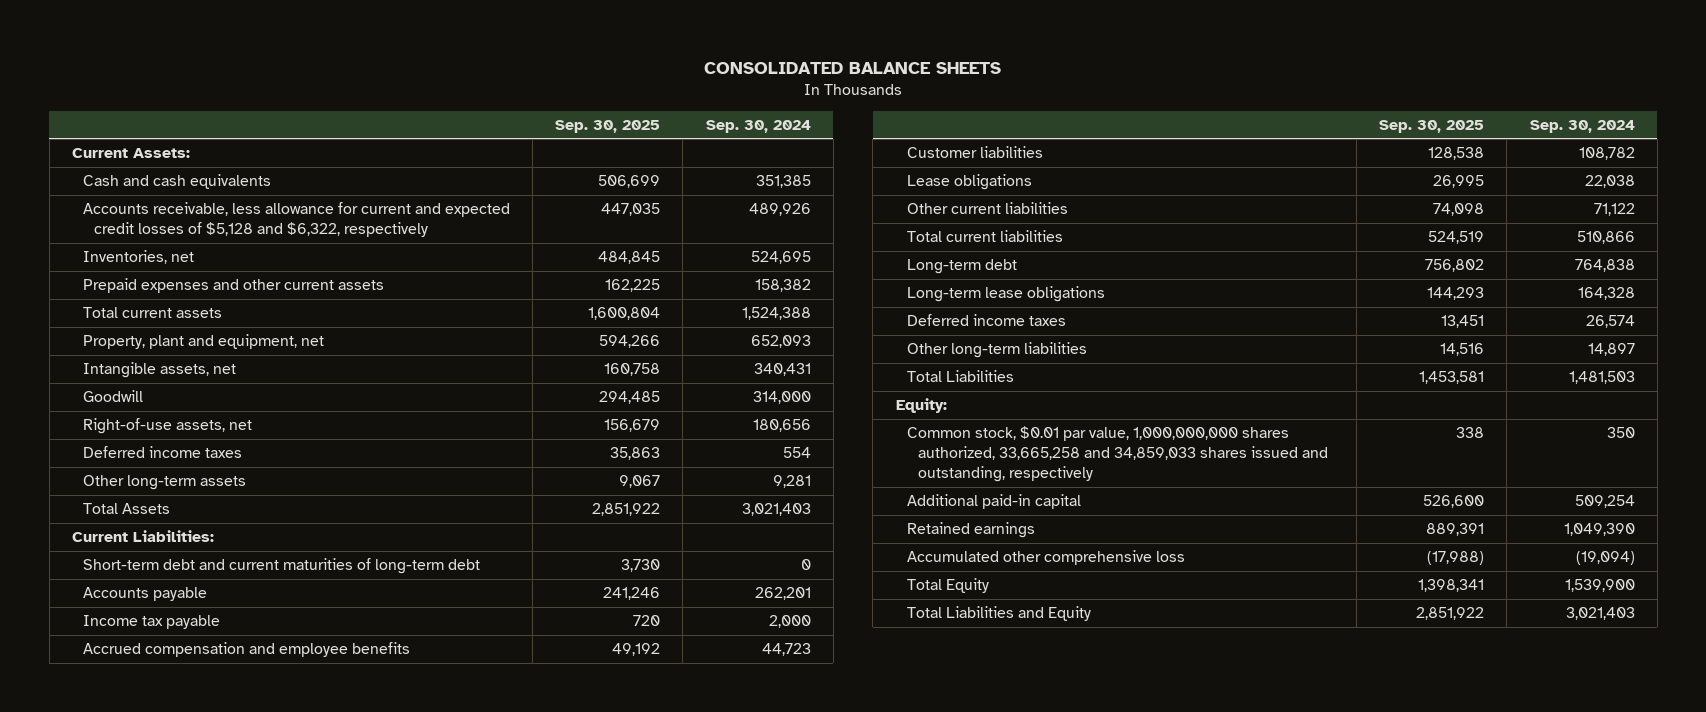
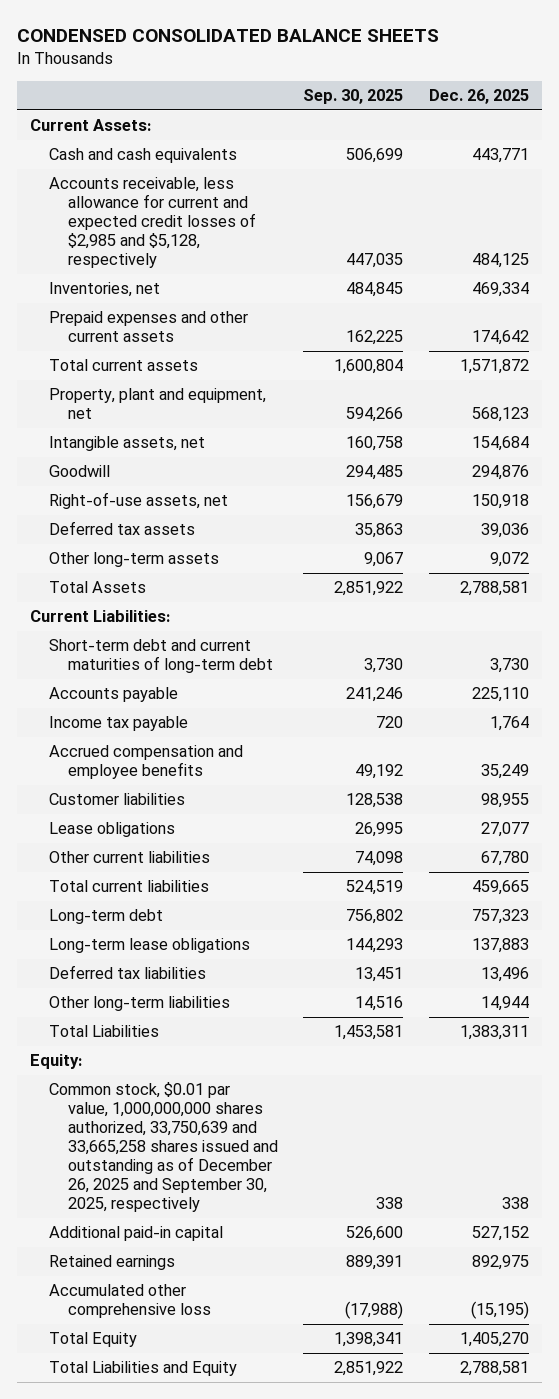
- CONSOLIDATED BALANCE SHEETS
+ CONDENSED CONSOLIDATED BALANCE SHEETS
- | Sep. 30, 2025 | Sep. 30, 2024
+ | Sep. 30, 2025 | Dec. 26, 2025
- Accounts receivable, less allowance for current and expected credit losses of $5,128 and $6,322, respectively | 447,035 | 489,926
+ Accounts receivable, less allowance for current and expected credit losses of $2,985 and $5,128, respectively | 447,035 | 484,125
- Deferred income taxes | 35,863 | 554
+ Deferred tax assets | 35,863 | 39,036
- Deferred income taxes | 13,451 | 26,574
+ Deferred tax liabilities | 13,451 | 13,496
- Common stock, $0.01 par value, 1,000,000,000 shares authorized, 33,665,258 and 34,859,033 shares issued and outstanding, respectively | 338 | 350
+ Common stock, $0.01 par value, 1,000,000,000 shares authorized, 33,750,639 and 33,665,258 shares issued and outstanding as of December 26, 2025 and September 30, 2025, respectively | 338 | 338

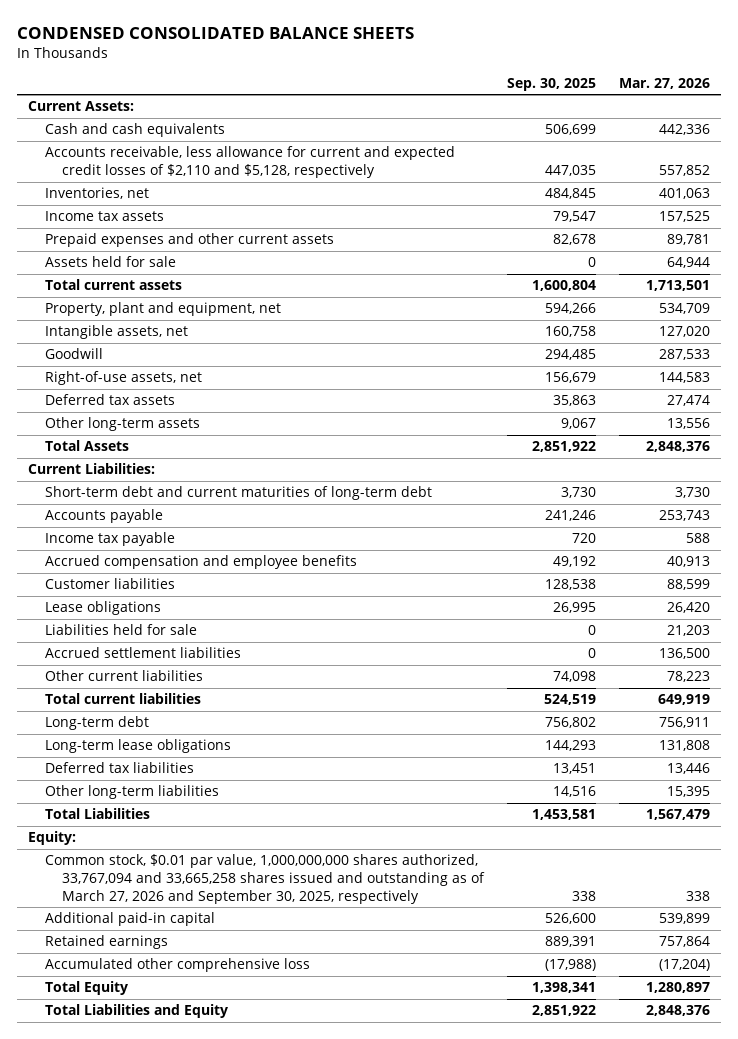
- | Sep. 30, 2025 | Dec. 26, 2025
+ | Sep. 30, 2025 | Mar. 27, 2026
- Accounts receivable, less allowance for current and expected credit losses of $2,985 and $5,128, respectively | 447,035 | 484,125
+ Accounts receivable, less allowance for current and expected credit losses of $2,110 and $5,128, respectively | 447,035 | 557,852
- Prepaid expenses and other current assets | 162,225 | 174,642
+ Income tax assets | 79,547 | 157,525
+ Prepaid expenses and other current assets | 82,678 | 89,781
+ Assets held for sale | 0 | 64,944
+ Liabilities held for sale | 0 | 21,203
+ Accrued settlement liabilities | 0 | 136,500
- Common stock, $0.01 par value, 1,000,000,000 shares authorized, 33,750,639 and 33,665,258 shares issued and outstanding as of December 26, 2025 and September 30, 2025, respectively | 338 | 338
+ Common stock, $0.01 par value, 1,000,000,000 shares authorized, 33,767,094 and 33,665,258 shares issued and outstanding as of March 27, 2026 and September 30, 2025, respectively | 338 | 338

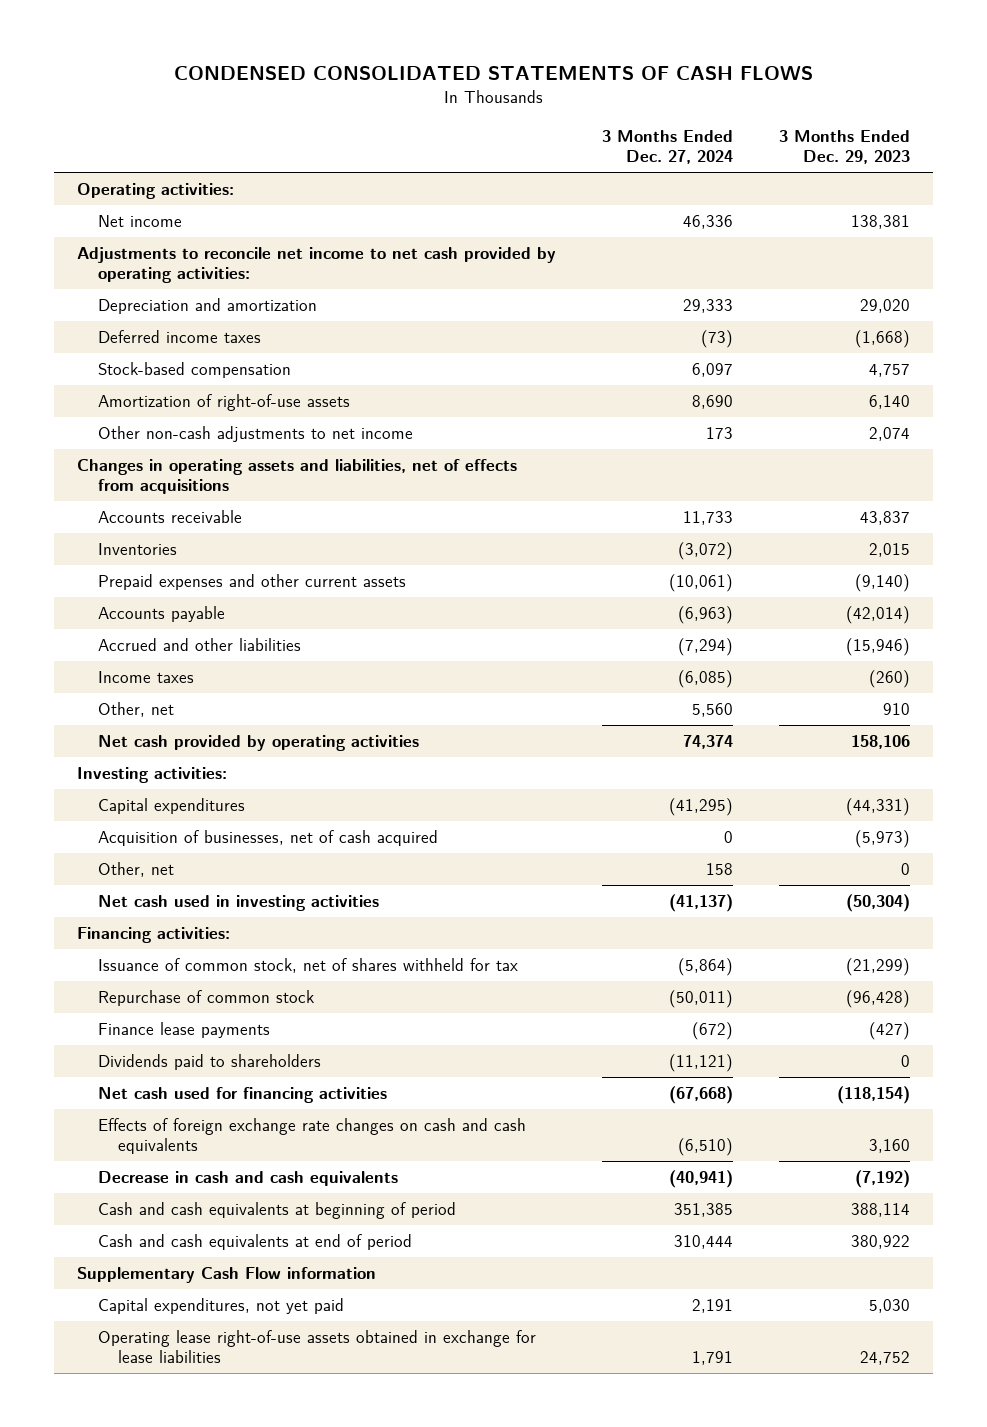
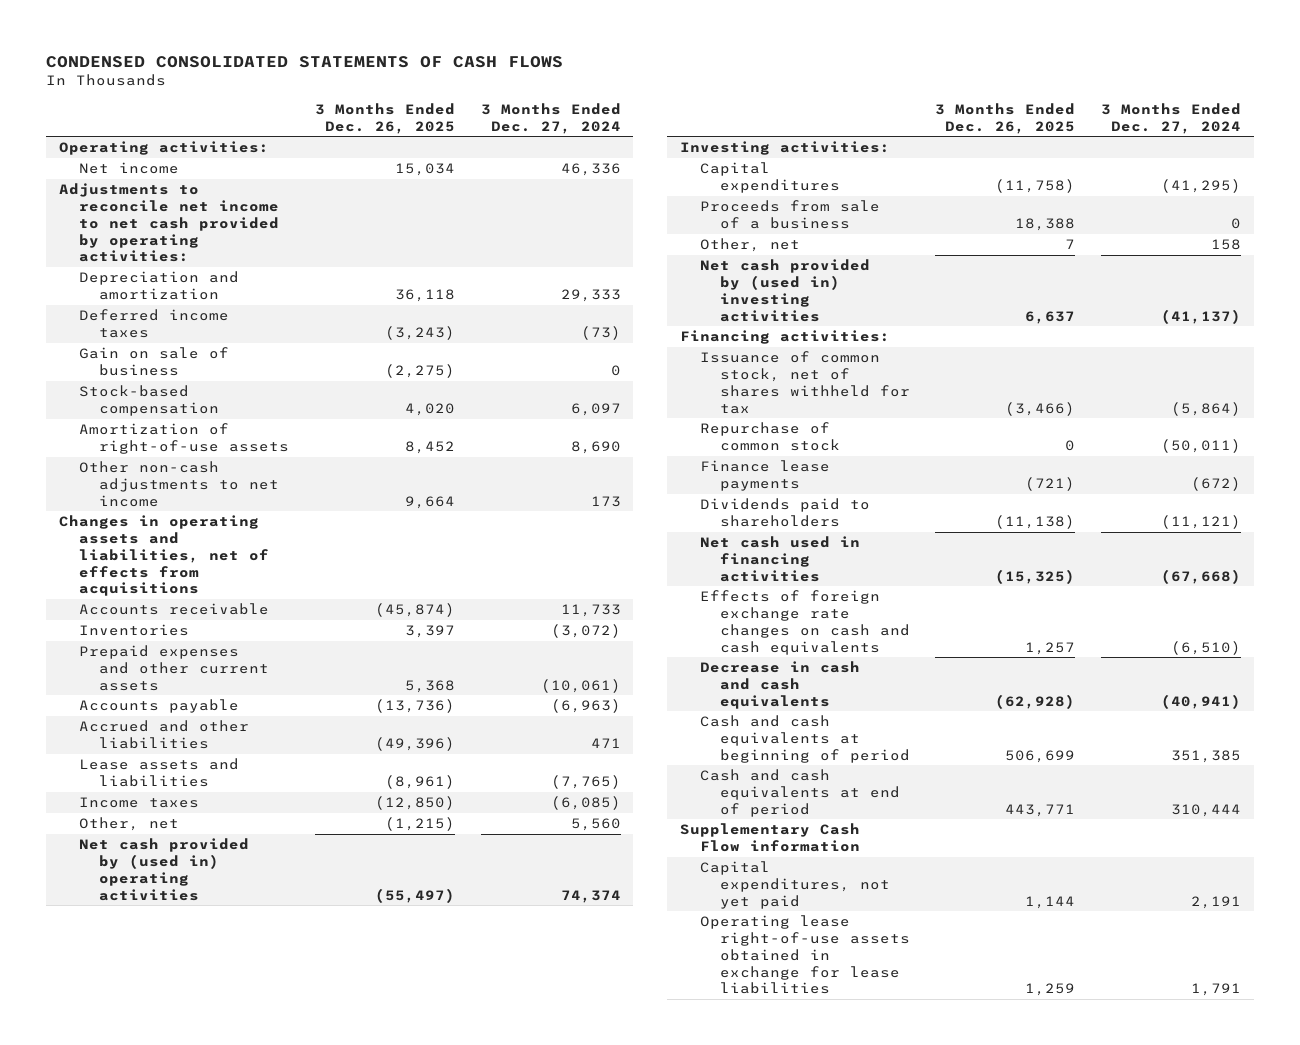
- | 3 Months Ended Dec. 27, 2024 | 3 Months Ended Dec. 29, 2023
+ | 3 Months Ended Dec. 26, 2025 | 3 Months Ended Dec. 27, 2024
+ Gain on sale of business | (2,275) | 0
- Accrued and other liabilities | (7,294) | (15,946)
+ Accrued and other liabilities | (49,396) | 471
+ Lease assets and liabilities | (8,961) | (7,765)
- Net cash provided by operating activities | 74,374 | 158,106
+ Net cash provided by (used in) operating activities | (55,497) | 74,374
- Acquisition of businesses, net of cash acquired | 0 | (5,973)
+ Proceeds from sale of a business | 18,388 | 0
- Net cash used in investing activities | (41,137) | (50,304)
+ Net cash provided by (used in) investing activities | 6,637 | (41,137)
- Net cash used for financing activities | (67,668) | (118,154)
+ Net cash used in financing activities | (15,325) | (67,668)

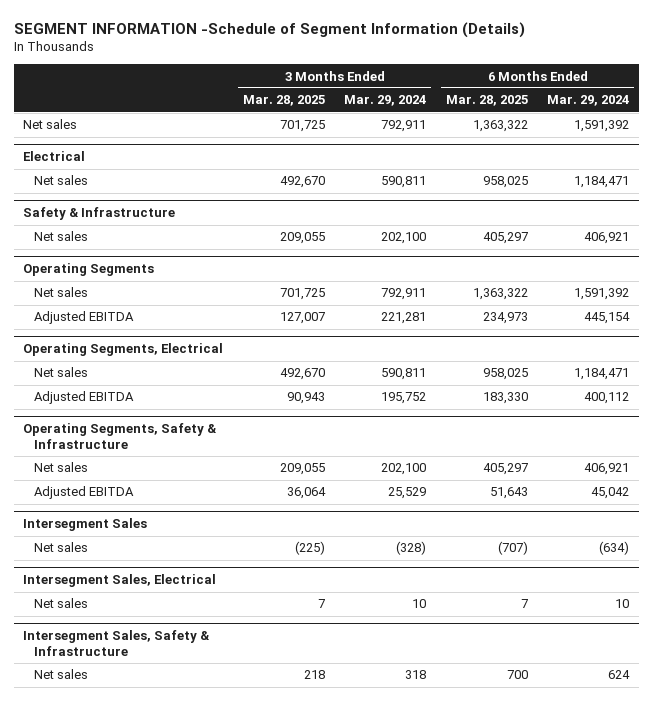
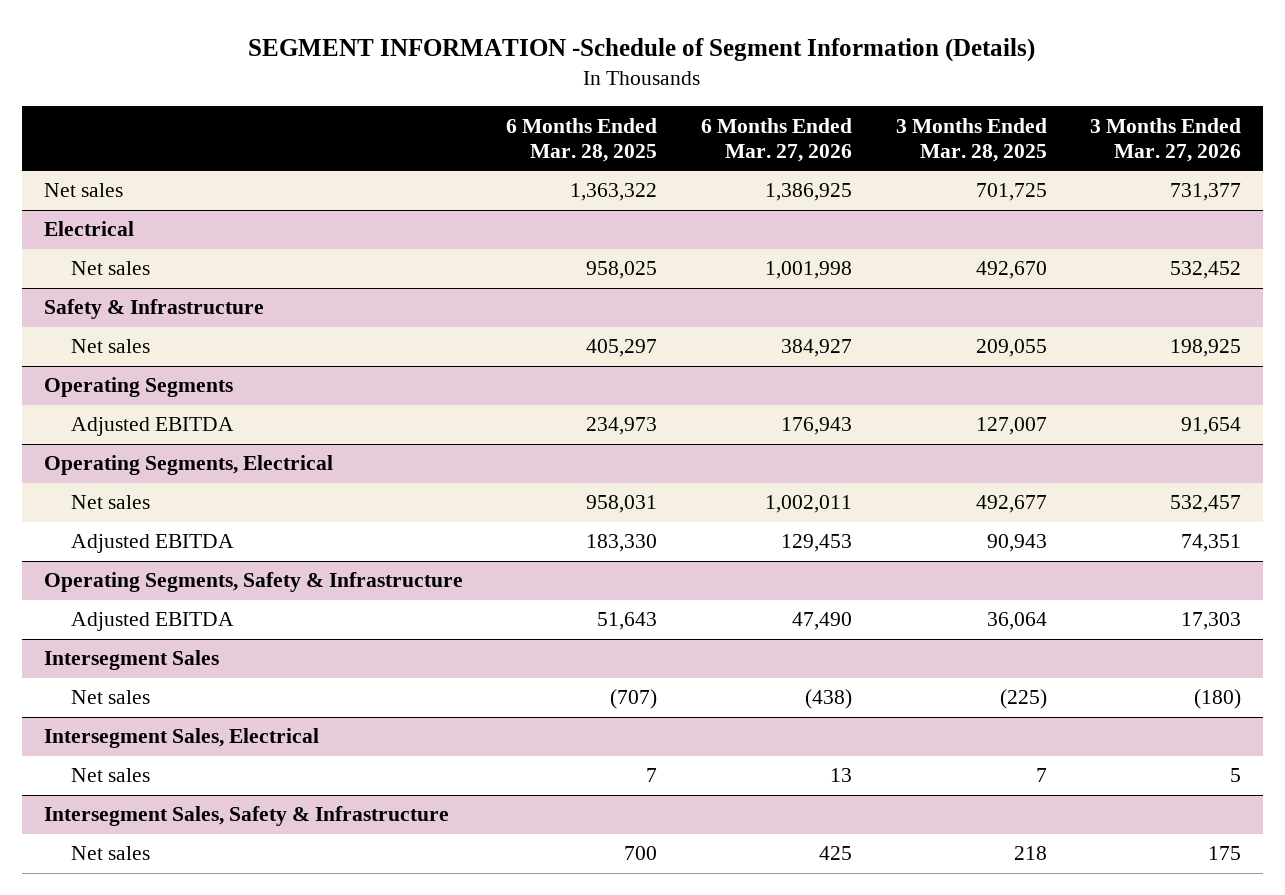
- | 3 Months Ended Mar. 28, 2025 | 3 Months Ended Mar. 29, 2024 | 6 Months Ended Mar. 28, 2025 | 6 Months Ended Mar. 29, 2024
+ | 6 Months Ended Mar. 28, 2025 | 6 Months Ended Mar. 27, 2026 | 3 Months Ended Mar. 28, 2025 | 3 Months Ended Mar. 27, 2026
@ Operating Segments
- Net sales | 701,725 | 792,911 | 1,363,322 | 1,591,392
@ Operating Segments, Electrical
- Net sales | 492,670 | 590,811 | 958,025 | 1,184,471
+ Net sales | 958,031 | 1,002,011 | 492,677 | 532,457
@ Operating Segments, Safety & Infrastructure
- Net sales | 209,055 | 202,100 | 405,297 | 406,921

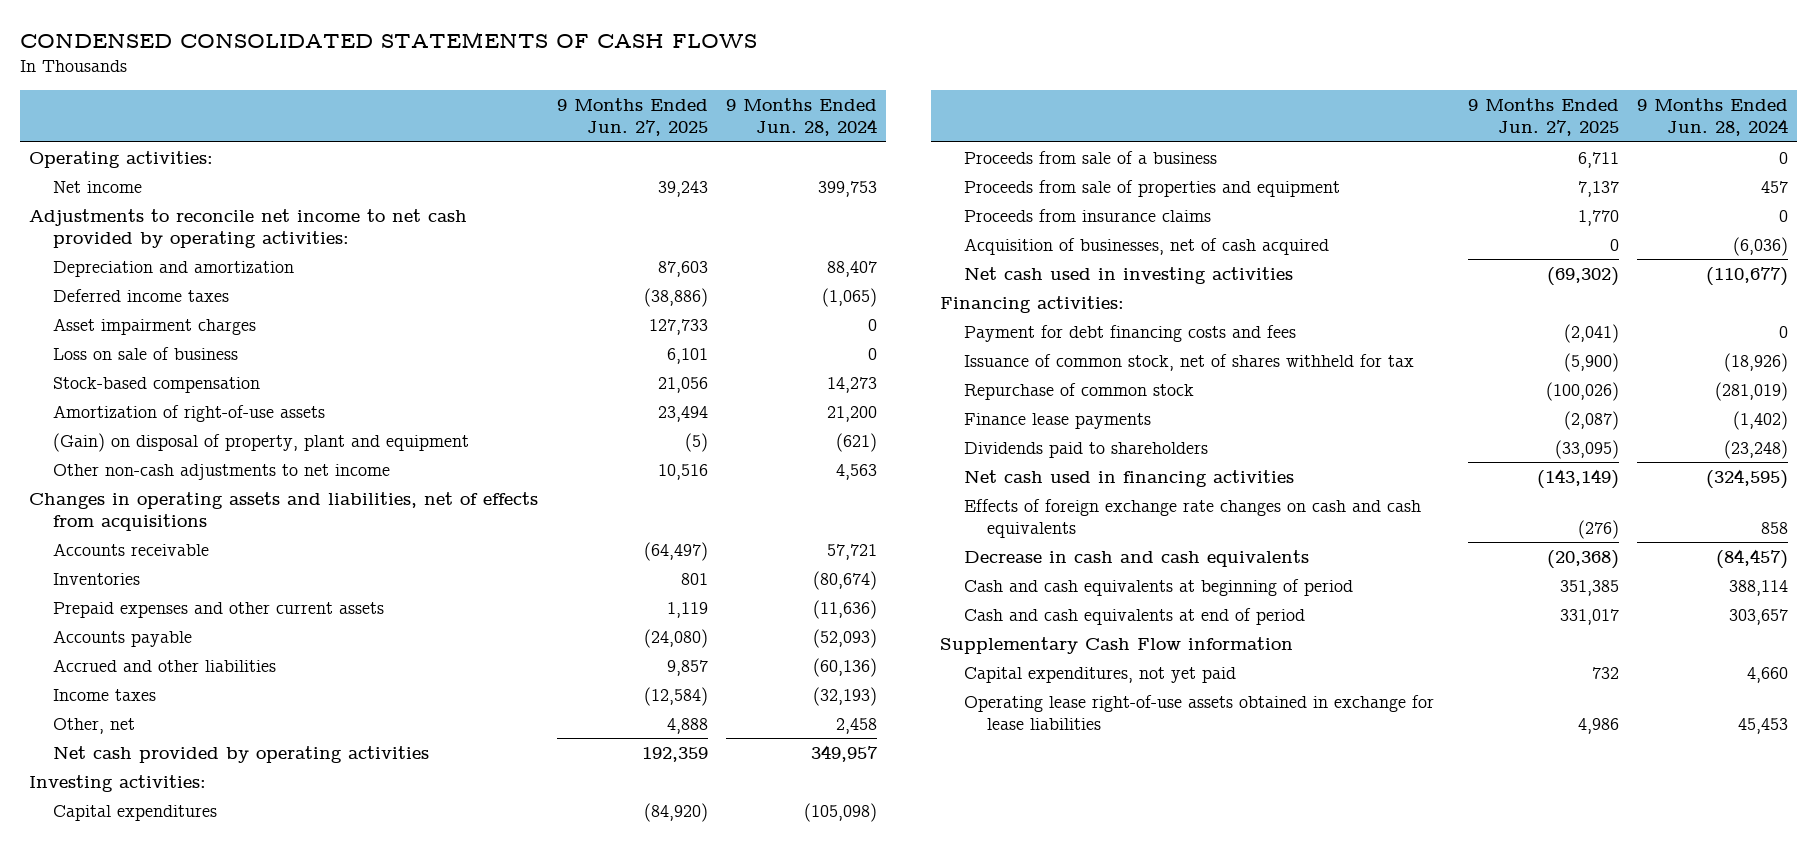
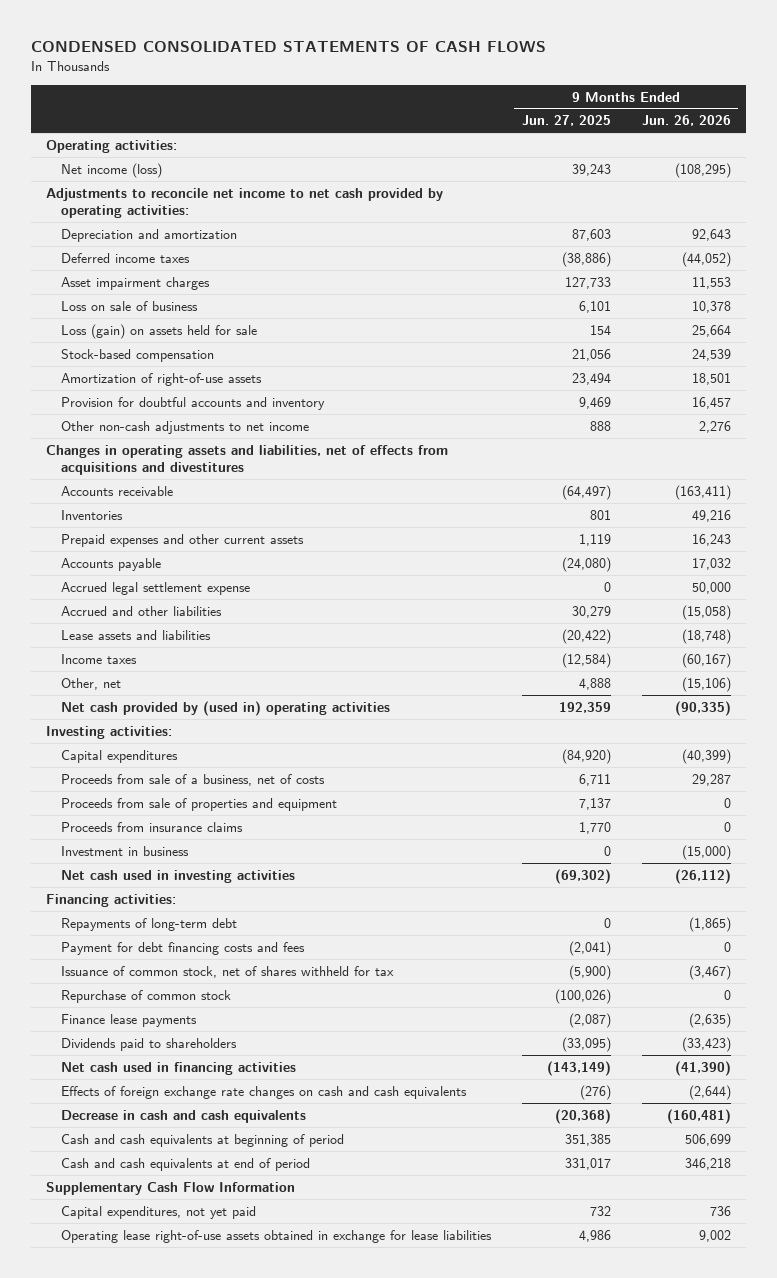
- | 9 Months Ended Jun. 27, 2025 | 9 Months Ended Jun. 28, 2024
+ | 9 Months Ended Jun. 27, 2025 | 9 Months Ended Jun. 26, 2026
- Net income | 39,243 | 399,753
+ Net income (loss) | 39,243 | (108,295)
+ Loss (gain) on assets held for sale | 154 | 25,664
- (Gain) on disposal of property, plant and equipment | (5) | (621)
- Other non-cash adjustments to net income | 10,516 | 4,563
- Changes in operating assets and liabilities, net of effects from acquisitions
+ Provision for doubtful accounts and inventory | 9,469 | 16,457
+ Other non-cash adjustments to net income | 888 | 2,276
+ Changes in operating assets and liabilities, net of effects from acquisitions and divestitures
- Accrued and other liabilities | 9,857 | (60,136)
+ Accrued legal settlement expense | 0 | 50,000
+ Accrued and other liabilities | 30,279 | (15,058)
+ Lease assets and liabilities | (20,422) | (18,748)
- Net cash provided by operating activities | 192,359 | 349,957
+ Net cash provided by (used in) operating activities | 192,359 | (90,335)
- Proceeds from sale of a business | 6,711 | 0
+ Proceeds from sale of a business, net of costs | 6,711 | 29,287
- Acquisition of businesses, net of cash acquired | 0 | (6,036)
+ Investment in business | 0 | (15,000)
+ Repayments of long-term debt | 0 | (1,865)
- Supplementary Cash Flow information
+ Supplementary Cash Flow Information

